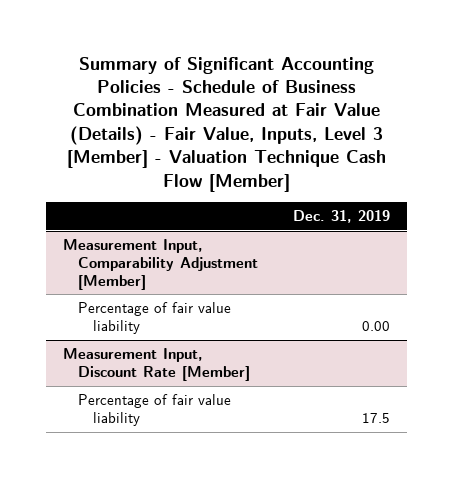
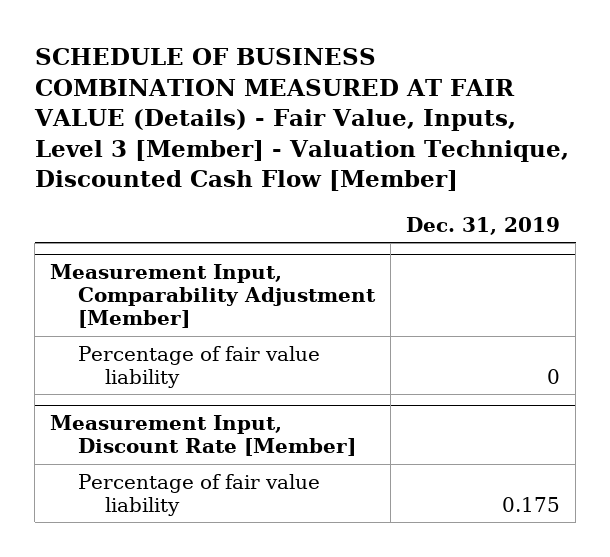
- Summary of Significant Accounting Policies - Schedule of Business Combination Measured at Fair Value (Details) - Fair Value, Inputs, Level 3 [Member] - Valuation Technique Cash Flow [Member]
+ SCHEDULE OF BUSINESS COMBINATION MEASURED AT FAIR VALUE (Details) - Fair Value, Inputs, Level 3 [Member] - Valuation Technique, Discounted Cash Flow [Member]
@ Measurement Input, Comparability Adjustment [Member]
- Percentage of fair value liability | 0.00
+ Percentage of fair value liability | 0
@ Measurement Input, Discount Rate [Member]
- Percentage of fair value liability | 17.5
+ Percentage of fair value liability | 0.175

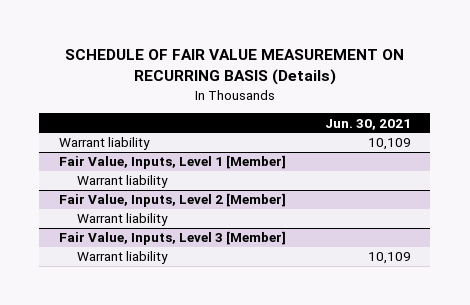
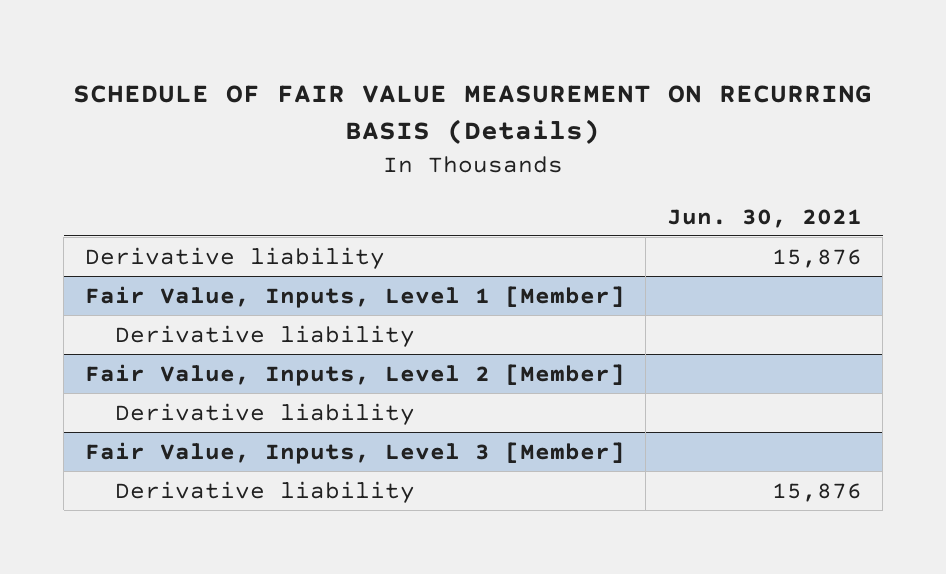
- Warrant liability | 10,109
+ Derivative liability | 15,876
@ Fair Value, Inputs, Level 1 [Member]
- Warrant liability
+ Derivative liability
@ Fair Value, Inputs, Level 2 [Member]
- Warrant liability
+ Derivative liability
@ Fair Value, Inputs, Level 3 [Member]
- Warrant liability | 10,109
+ Derivative liability | 15,876

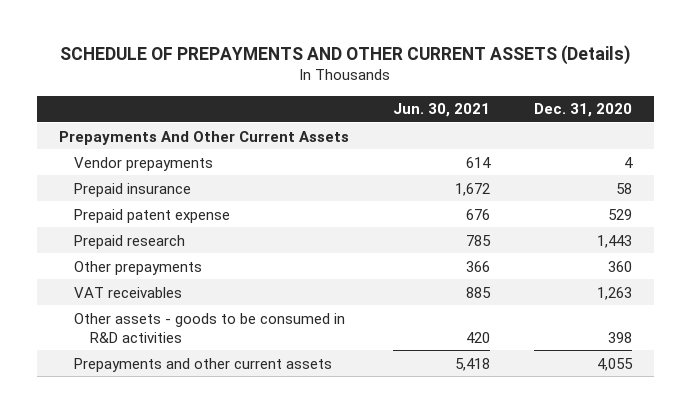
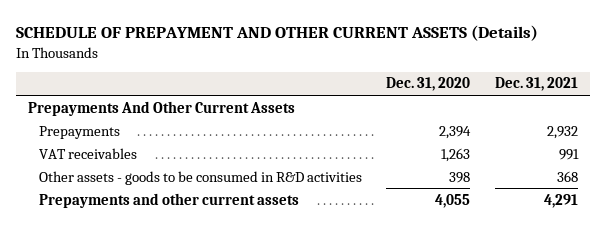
- SCHEDULE OF PREPAYMENTS AND OTHER CURRENT ASSETS (Details)
+ SCHEDULE OF PREPAYMENT AND OTHER CURRENT ASSETS (Details)
- | Jun. 30, 2021 | Dec. 31, 2020
+ | Dec. 31, 2020 | Dec. 31, 2021
- Vendor prepayments | 614 | 4
- Prepaid insurance | 1,672 | 58
- Prepaid patent expense | 676 | 529
- Prepaid research | 785 | 1,443
- Other prepayments | 366 | 360
+ Prepayments | 2,394 | 2,932

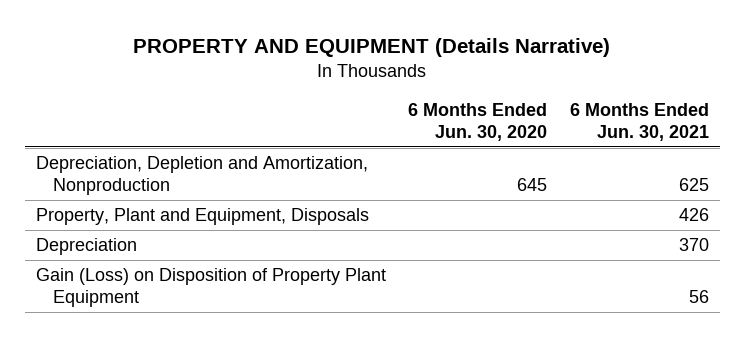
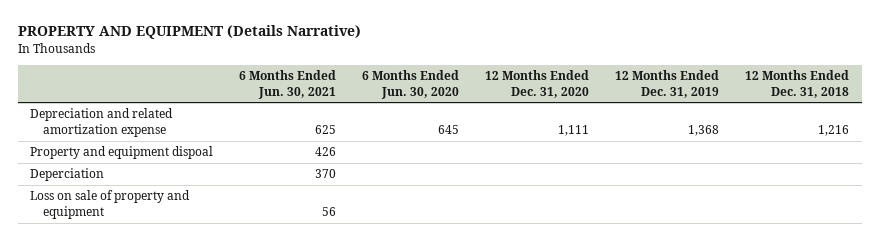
- | 6 Months Ended Jun. 30, 2020 | 6 Months Ended Jun. 30, 2021
+ | 6 Months Ended Jun. 30, 2021 | 6 Months Ended Jun. 30, 2020 | 12 Months Ended Dec. 31, 2020 | 12 Months Ended Dec. 31, 2019 | 12 Months Ended Dec. 31, 2018
- Depreciation, Depletion and Amortization, Nonproduction | 645 | 625
- Property, Plant and Equipment, Disposals | | 426
- Depreciation | | 370
- Gain (Loss) on Disposition of Property Plant Equipment | | 56
+ Depreciation and related amortization expense | 625 | 645 | 1,111 | 1,368 | 1,216
+ Property and equipment dispoal | 426 | | | |
+ Deperciation | 370 | | | |
+ Loss on sale of property and equipment | 56 | | | |

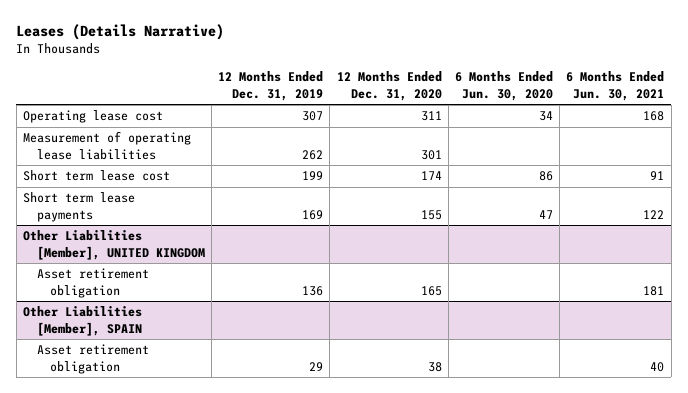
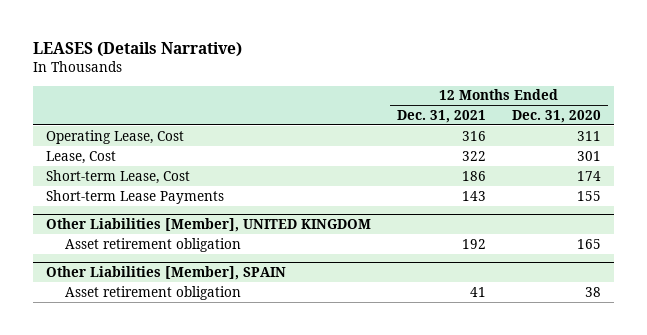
- Leases (Details Narrative)
+ LEASES (Details Narrative)
- | 12 Months Ended Dec. 31, 2019 | 12 Months Ended Dec. 31, 2020 | 6 Months Ended Jun. 30, 2020 | 6 Months Ended Jun. 30, 2021
+ | 12 Months Ended Dec. 31, 2021 | 12 Months Ended Dec. 31, 2020
- Operating lease cost | 307 | 311 | 34 | 168
- Measurement of operating lease liabilities | 262 | 301 | |
- Short term lease cost | 199 | 174 | 86 | 91
- Short term lease payments | 169 | 155 | 47 | 122
+ Operating Lease, Cost | 316 | 311
+ Lease, Cost | 322 | 301
+ Short-term Lease, Cost | 186 | 174
+ Short-term Lease Payments | 143 | 155

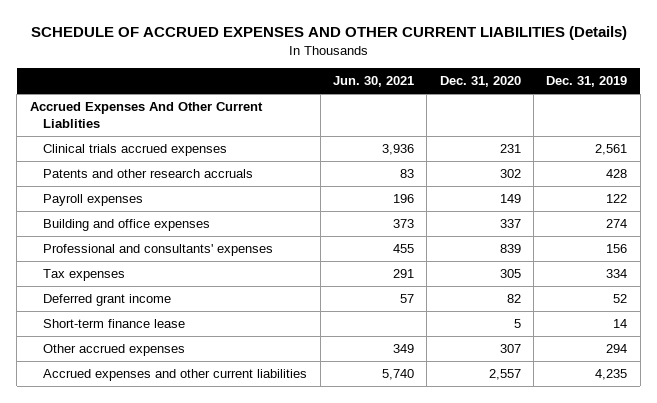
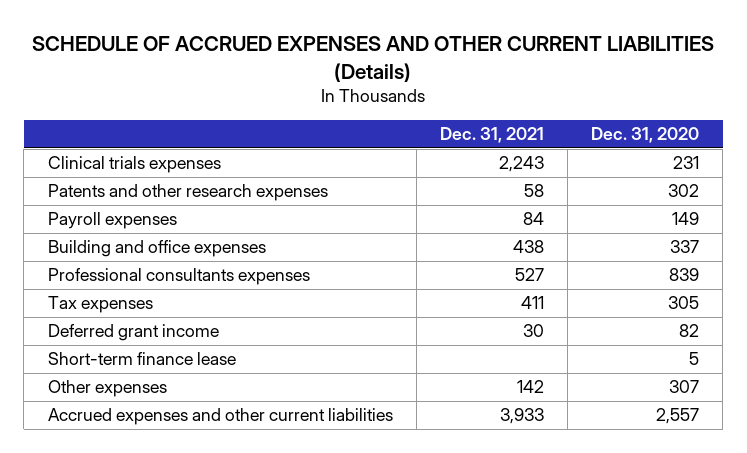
- | Jun. 30, 2021 | Dec. 31, 2020 | Dec. 31, 2019
+ | Dec. 31, 2021 | Dec. 31, 2020
- Accrued Expenses And Other Current Liablities
- Clinical trials accrued expenses | 3,936 | 231 | 2,561
- Patents and other research accruals | 83 | 302 | 428
+ Clinical trials expenses | 2,243 | 231
+ Patents and other research expenses | 58 | 302
- Professional and consultants' expenses | 455 | 839 | 156
+ Professional consultants expenses | 527 | 839
- Other accrued expenses | 349 | 307 | 294
+ Other expenses | 142 | 307

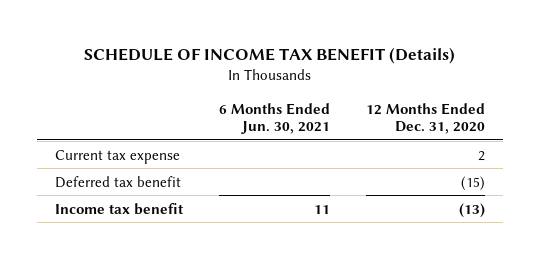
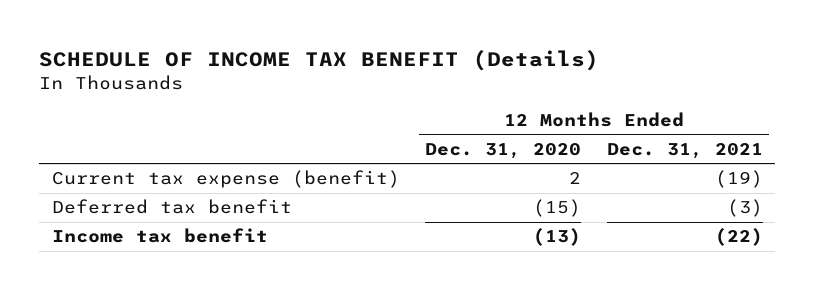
- | 6 Months Ended Jun. 30, 2021 | 12 Months Ended Dec. 31, 2020
+ | 12 Months Ended Dec. 31, 2020 | 12 Months Ended Dec. 31, 2021
- Current tax expense | | 2
+ Current tax expense (benefit) | 2 | (19)

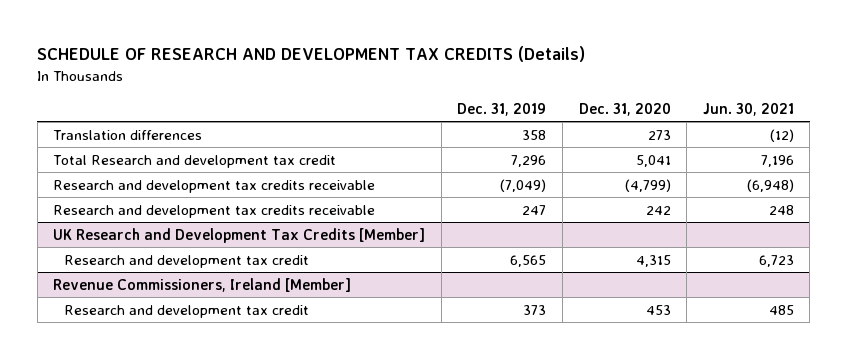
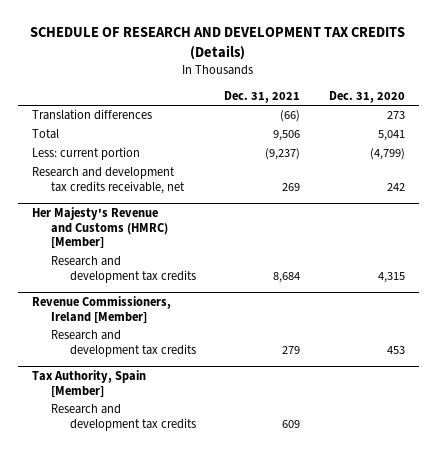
- | Dec. 31, 2019 | Dec. 31, 2020 | Jun. 30, 2021
+ | Dec. 31, 2021 | Dec. 31, 2020
- Total Research and development tax credit | 7,296 | 5,041 | 7,196
- Research and development tax credits receivable | (7,049) | (4,799) | (6,948)
- Research and development tax credits receivable | 247 | 242 | 248
- UK Research and Development Tax Credits [Member]
- Research and development tax credit | 6,565 | 4,315 | 6,723
+ Total | 9,506 | 5,041
+ Less: current portion | (9,237) | (4,799)
+ Research and development tax credits receivable, net | 269 | 242
+ Her Majesty's Revenue and Customs (HMRC) [Member]
+ Research and development tax credits | 8,684 | 4,315
@ Revenue Commissioners, Ireland [Member]
- Research and development tax credit | 373 | 453 | 485
+ Research and development tax credits | 279 | 453
+ Tax Authority, Spain [Member]
+ Research and development tax credits | 609 |

